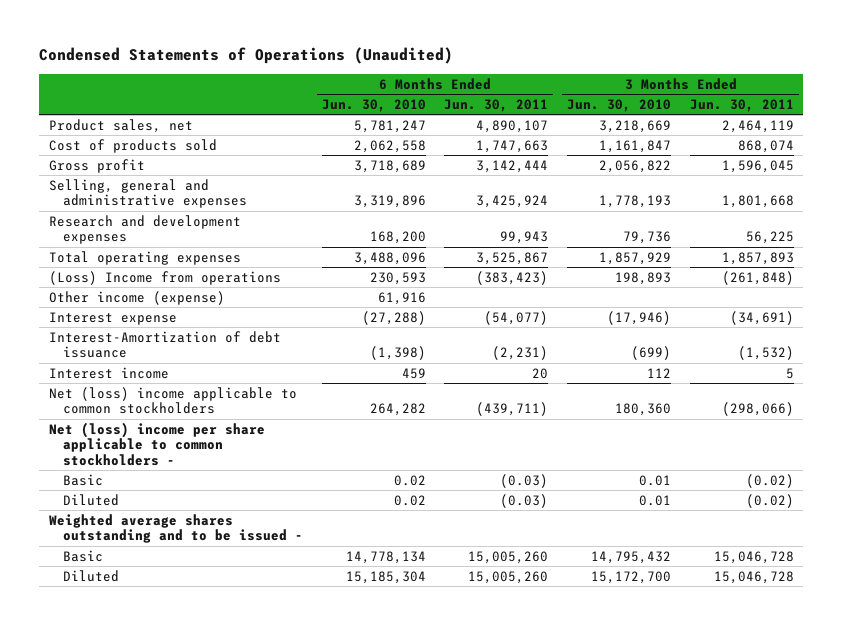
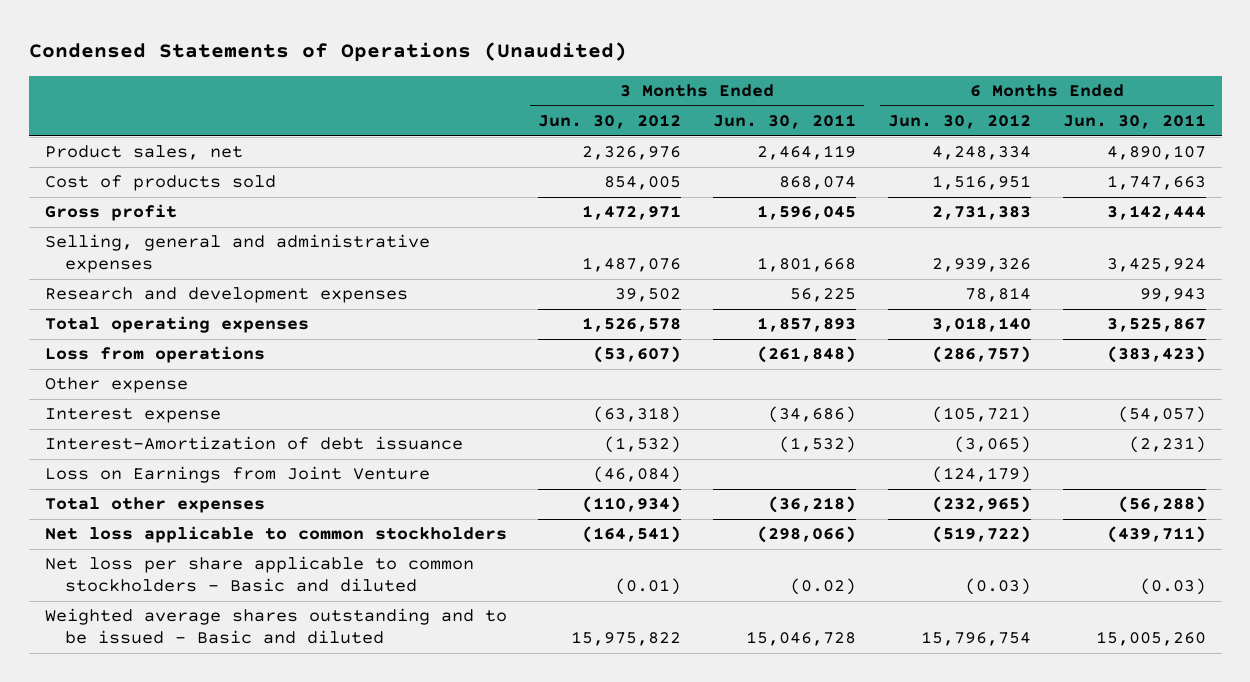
- | 6 Months Ended Jun. 30, 2010 | 6 Months Ended Jun. 30, 2011 | 3 Months Ended Jun. 30, 2010 | 3 Months Ended Jun. 30, 2011
+ | 3 Months Ended Jun. 30, 2012 | 3 Months Ended Jun. 30, 2011 | 6 Months Ended Jun. 30, 2012 | 6 Months Ended Jun. 30, 2011
- (Loss) Income from operations | 230,593 | (383,423) | 198,893 | (261,848)
- Other income (expense) | 61,916 | | |
- Interest expense | (27,288) | (54,077) | (17,946) | (34,691)
+ Loss from operations | (53,607) | (261,848) | (286,757) | (383,423)
+ Other expense
+ Interest expense | (63,318) | (34,686) | (105,721) | (54,057)
- Interest income | 459 | 20 | 112 | 5
- Net (loss) income applicable to common stockholders | 264,282 | (439,711) | 180,360 | (298,066)
- Net (loss) income per share applicable to common stockholders -
- Basic | 0.02 | (0.03) | 0.01 | (0.02)
- Diluted | 0.02 | (0.03) | 0.01 | (0.02)
- Weighted average shares outstanding and to be issued -
- Basic | 14,778,134 | 15,005,260 | 14,795,432 | 15,046,728
- Diluted | 15,185,304 | 15,005,260 | 15,172,700 | 15,046,728
+ Loss on Earnings from Joint Venture | (46,084) | | (124,179) |
+ Total other expenses | (110,934) | (36,218) | (232,965) | (56,288)
+ Net loss applicable to common stockholders | (164,541) | (298,066) | (519,722) | (439,711)
+ Net loss per share applicable to common stockholders - Basic and diluted | (0.01) | (0.02) | (0.03) | (0.03)
+ Weighted average shares outstanding and to be issued - Basic and diluted | 15,975,822 | 15,046,728 | 15,796,754 | 15,005,260

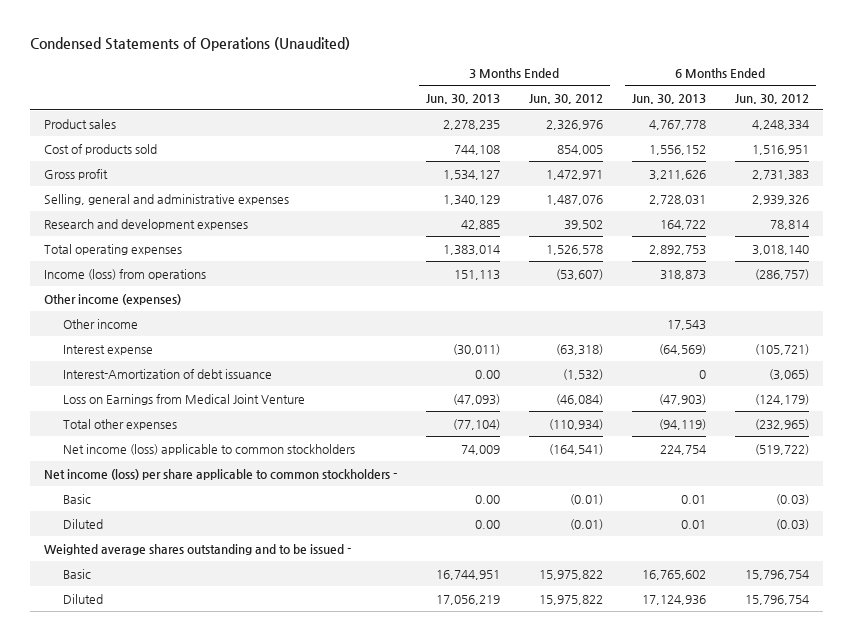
- | 3 Months Ended Jun. 30, 2012 | 3 Months Ended Jun. 30, 2011 | 6 Months Ended Jun. 30, 2012 | 6 Months Ended Jun. 30, 2011
+ | 3 Months Ended Jun. 30, 2013 | 3 Months Ended Jun. 30, 2012 | 6 Months Ended Jun. 30, 2013 | 6 Months Ended Jun. 30, 2012
- Product sales, net | 2,326,976 | 2,464,119 | 4,248,334 | 4,890,107
+ Product sales | 2,278,235 | 2,326,976 | 4,767,778 | 4,248,334
- Loss from operations | (53,607) | (261,848) | (286,757) | (383,423)
- Other expense
+ Income (loss) from operations | 151,113 | (53,607) | 318,873 | (286,757)
+ Other income (expenses)
+ Other income | | | 17,543 |
- Loss on Earnings from Joint Venture | (46,084) | | (124,179) |
+ Loss on Earnings from Medical Joint Venture | (47,093) | (46,084) | (47,903) | (124,179)
- Net loss applicable to common stockholders | (164,541) | (298,066) | (519,722) | (439,711)
- Net loss per share applicable to common stockholders - Basic and diluted | (0.01) | (0.02) | (0.03) | (0.03)
- Weighted average shares outstanding and to be issued - Basic and diluted | 15,975,822 | 15,046,728 | 15,796,754 | 15,005,260
+ Net income (loss) applicable to common stockholders | 74,009 | (164,541) | 224,754 | (519,722)
+ Net income (loss) per share applicable to common stockholders -
+ Basic | 0.00 | (0.01) | 0.01 | (0.03)
+ Diluted | 0.00 | (0.01) | 0.01 | (0.03)
+ Weighted average shares outstanding and to be issued -
+ Basic | 16,744,951 | 15,975,822 | 16,765,602 | 15,796,754
+ Diluted | 17,056,219 | 15,975,822 | 17,124,936 | 15,796,754

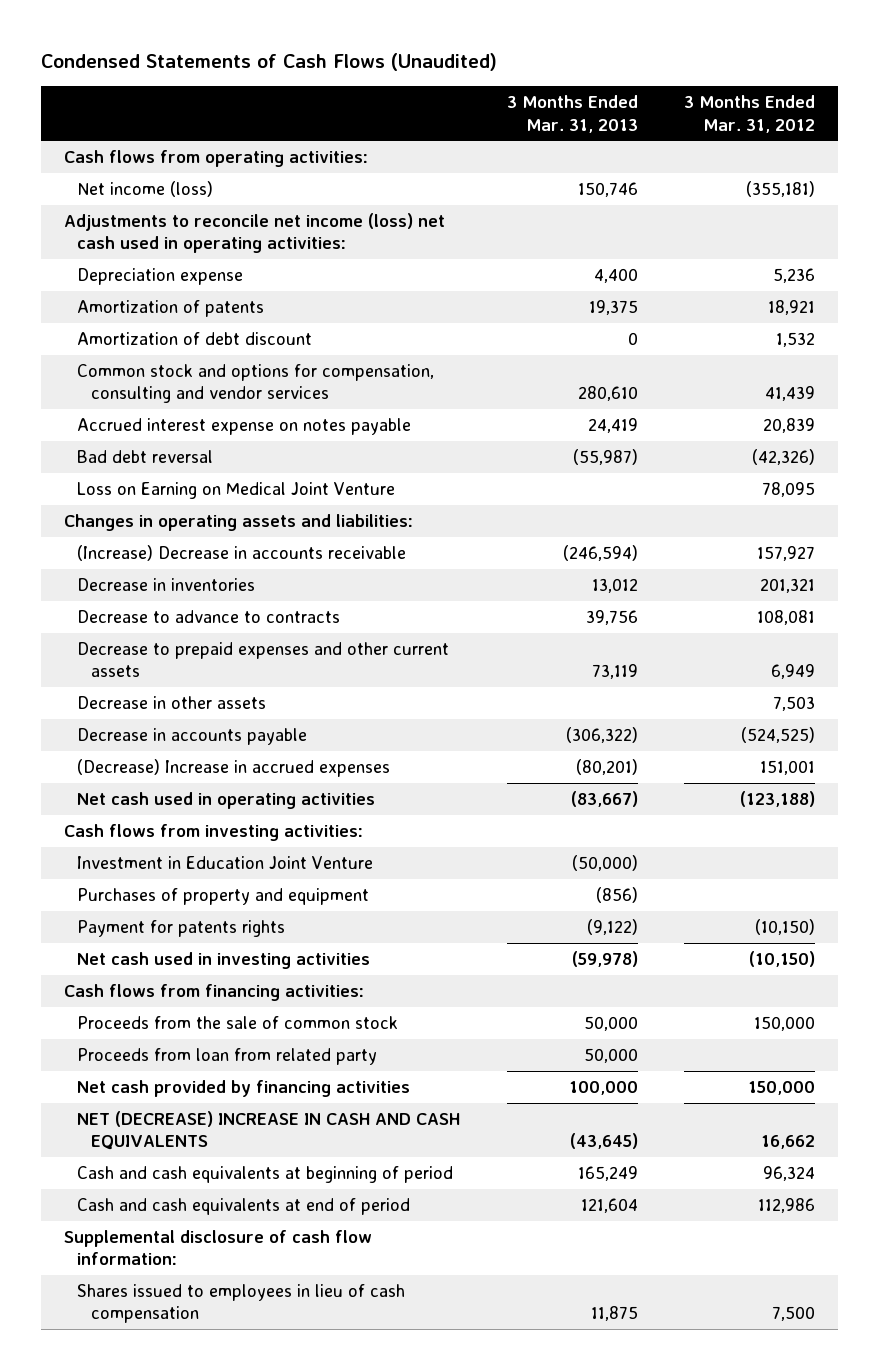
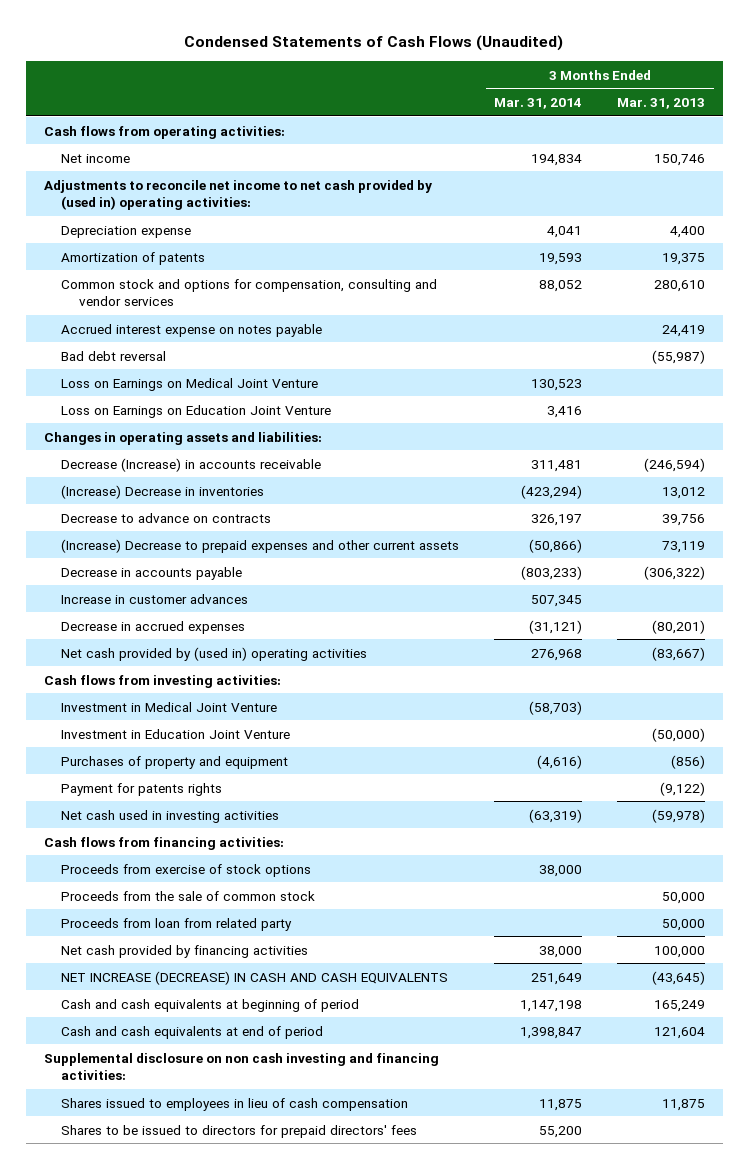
- | 3 Months Ended Mar. 31, 2013 | 3 Months Ended Mar. 31, 2012
+ | 3 Months Ended Mar. 31, 2014 | 3 Months Ended Mar. 31, 2013
- Net income (loss) | 150,746 | (355,181)
- Adjustments to reconcile net income (loss) net cash used in operating activities:
+ Net income | 194,834 | 150,746
+ Adjustments to reconcile net income to net cash provided by (used in) operating activities:
- Amortization of debt discount | 0 | 1,532
- Loss on Earning on Medical Joint Venture | | 78,095
+ Loss on Earnings on Medical Joint Venture | 130,523 |
+ Loss on Earnings on Education Joint Venture | 3,416 |
- (Increase) Decrease in accounts receivable | (246,594) | 157,927
- Decrease in inventories | 13,012 | 201,321
- Decrease to advance to contracts | 39,756 | 108,081
- Decrease to prepaid expenses and other current assets | 73,119 | 6,949
- Decrease in other assets | | 7,503
+ Decrease (Increase) in accounts receivable | 311,481 | (246,594)
+ (Increase) Decrease in inventories | (423,294) | 13,012
+ Decrease to advance on contracts | 326,197 | 39,756
+ (Increase) Decrease to prepaid expenses and other current assets | (50,866) | 73,119
- (Decrease) Increase in accrued expenses | (80,201) | 151,001
- Net cash used in operating activities | (83,667) | (123,188)
+ Increase in customer advances | 507,345 |
+ Decrease in accrued expenses | (31,121) | (80,201)
+ Net cash provided by (used in) operating activities | 276,968 | (83,667)
+ Investment in Medical Joint Venture | (58,703) |
+ Proceeds from exercise of stock options | 38,000 |
- NET (DECREASE) INCREASE IN CASH AND CASH EQUIVALENTS | (43,645) | 16,662
+ NET INCREASE (DECREASE) IN CASH AND CASH EQUIVALENTS | 251,649 | (43,645)
- Supplemental disclosure of cash flow information:
+ Supplemental disclosure on non cash investing and financing activities:
+ Shares to be issued to directors for prepaid directors' fees | 55,200 |

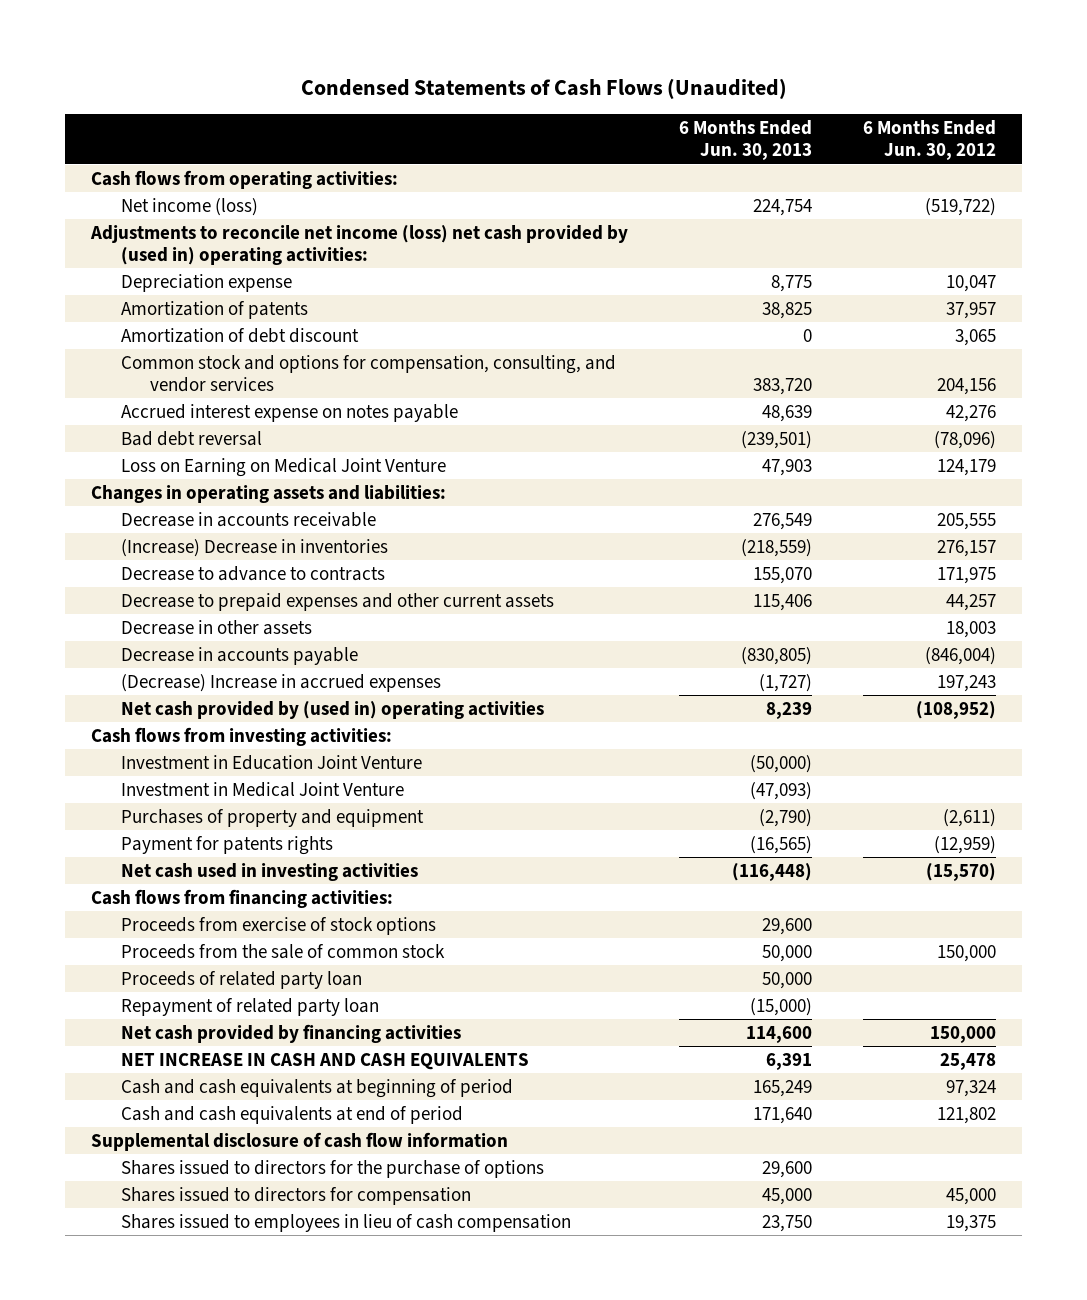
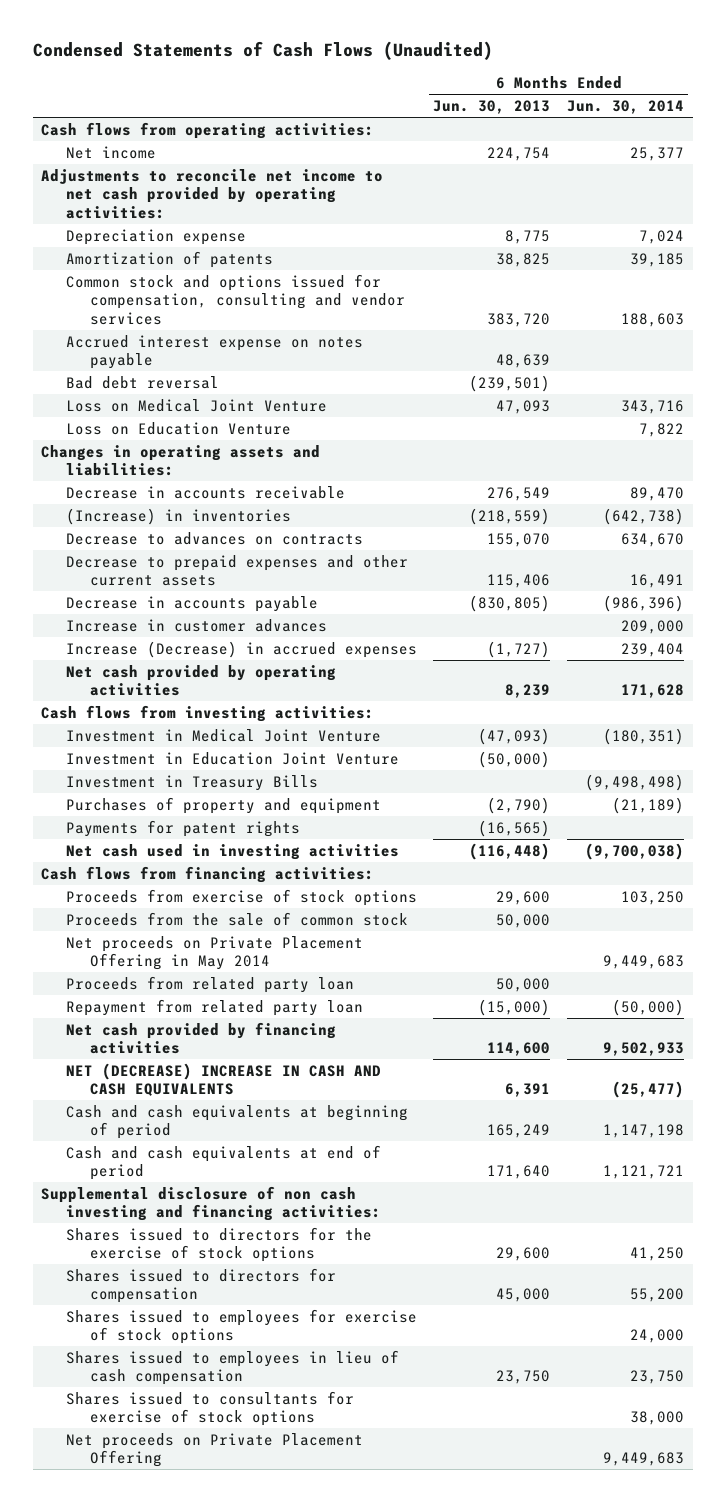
- | 6 Months Ended Jun. 30, 2013 | 6 Months Ended Jun. 30, 2012
+ | 6 Months Ended Jun. 30, 2013 | 6 Months Ended Jun. 30, 2014
- Net income (loss) | 224,754 | (519,722)
- Adjustments to reconcile net income (loss) net cash provided by (used in) operating activities:
+ Net income | 224,754 | 25,377
+ Adjustments to reconcile net income to net cash provided by operating activities:
- Amortization of debt discount | 0 | 3,065
- Common stock and options for compensation, consulting, and vendor services | 383,720 | 204,156
+ Common stock and options issued for compensation, consulting and vendor services | 383,720 | 188,603
- Loss on Earning on Medical Joint Venture | 47,903 | 124,179
+ Loss on Medical Joint Venture | 47,093 | 343,716
+ Loss on Education Venture | | 7,822
- (Increase) Decrease in inventories | (218,559) | 276,157
- Decrease to advance to contracts | 155,070 | 171,975
+ (Increase) in inventories | (218,559) | (642,738)
+ Decrease to advances on contracts | 155,070 | 634,670
- Decrease in other assets | | 18,003
- (Decrease) Increase in accrued expenses | (1,727) | 197,243
- Net cash provided by (used in) operating activities | 8,239 | (108,952)
+ Increase in customer advances | | 209,000
+ Increase (Decrease) in accrued expenses | (1,727) | 239,404
+ Net cash provided by operating activities | 8,239 | 171,628
moved down: Investment in Education Joint Venture | (50,000) |
+ Investment in Treasury Bills | | (9,498,498)
- Payment for patents rights | (16,565) | (12,959)
+ Payments for patent rights | (16,565) |
- Proceeds of related party loan | 50,000 |
- Repayment of related party loan | (15,000) |
+ Net proceeds on Private Placement Offering in May 2014 | | 9,449,683
+ Proceeds from related party loan | 50,000 |
+ Repayment from related party loan | (15,000) | (50,000)
- NET INCREASE IN CASH AND CASH EQUIVALENTS | 6,391 | 25,478
+ NET (DECREASE) INCREASE IN CASH AND CASH EQUIVALENTS | 6,391 | (25,477)
- Supplemental disclosure of cash flow information
- Shares issued to directors for the purchase of options | 29,600 |
+ Supplemental disclosure of non cash investing and financing activities:
+ Shares issued to directors for the exercise of stock options | 29,600 | 41,250
+ Shares issued to employees for exercise of stock options | | 24,000
+ Shares issued to consultants for exercise of stock options | | 38,000
+ Net proceeds on Private Placement Offering | | 9,449,683

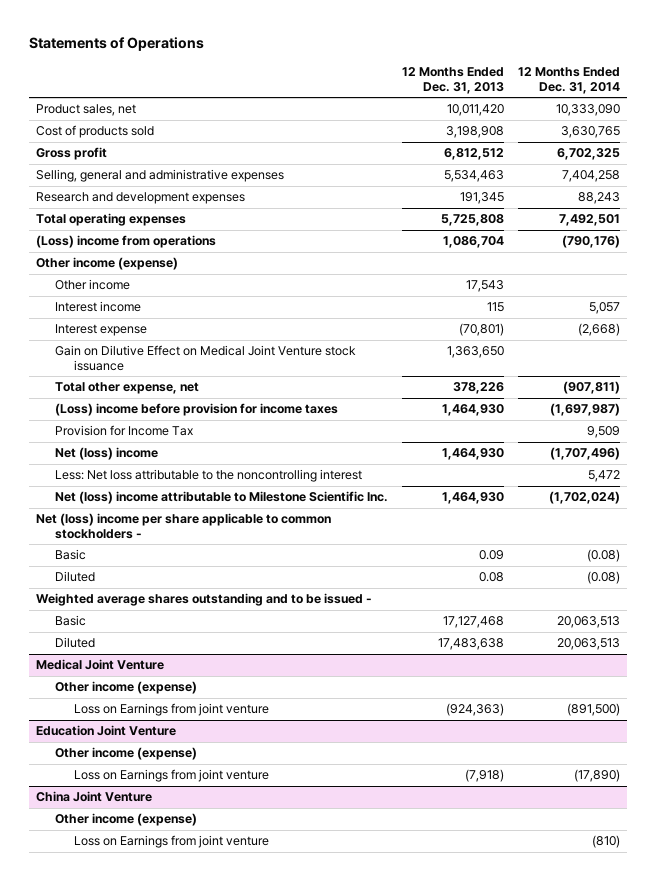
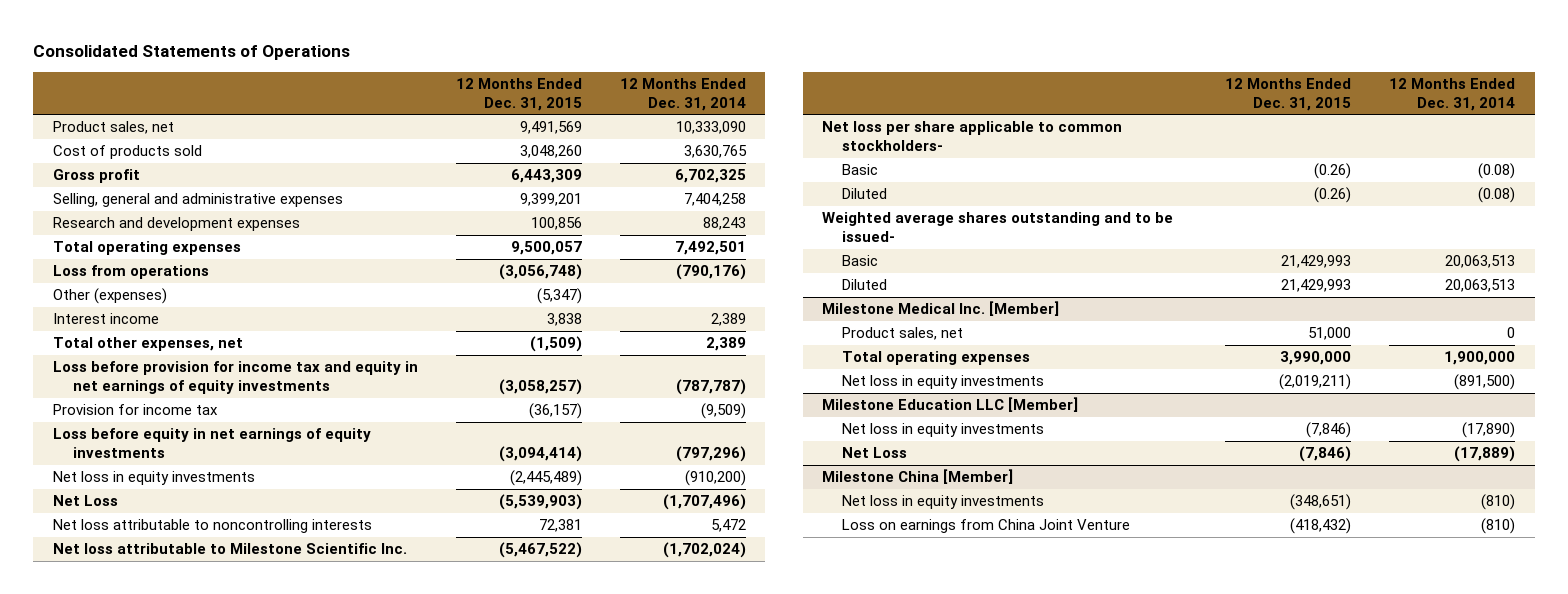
- Statements of Operations
+ Consolidated Statements of Operations
- | 12 Months Ended Dec. 31, 2013 | 12 Months Ended Dec. 31, 2014
+ | 12 Months Ended Dec. 31, 2015 | 12 Months Ended Dec. 31, 2014
- (Loss) income from operations | 1,086,704 | (790,176)
- Other income (expense)
- Other income | 17,543 |
- Interest income | 115 | 5,057
- Interest expense | (70,801) | (2,668)
- Gain on Dilutive Effect on Medical Joint Venture stock issuance | 1,363,650 |
- Total other expense, net | 378,226 | (907,811)
- (Loss) income before provision for income taxes | 1,464,930 | (1,697,987)
- Provision for Income Tax | | 9,509
- Net (loss) income | 1,464,930 | (1,707,496)
- Less: Net loss attributable to the noncontrolling interest | | 5,472
- Net (loss) income attributable to Milestone Scientific Inc. | 1,464,930 | (1,702,024)
- Net (loss) income per share applicable to common stockholders -
+ Loss from operations | (3,056,748) | (790,176)
+ Other (expenses) | (5,347) |
+ Interest income | 3,838 | 2,389
+ Total other expenses, net | (1,509) | 2,389
+ Loss before provision for income tax and equity in net earnings of equity investments | (3,058,257) | (787,787)
+ Provision for income tax | (36,157) | (9,509)
+ Loss before equity in net earnings of equity investments | (3,094,414) | (797,296)
+ Net loss in equity investments | (2,445,489) | (910,200)
+ Net Loss | (5,539,903) | (1,707,496)
+ Net loss attributable to noncontrolling interests | 72,381 | 5,472
+ Net loss attributable to Milestone Scientific Inc. | (5,467,522) | (1,702,024)
+ Net loss per share applicable to common stockholders-
- Weighted average shares outstanding and to be issued -
+ Weighted average shares outstanding and to be issued-
- Medical Joint Venture
- Other income (expense)
- Loss on Earnings from joint venture | (924,363) | (891,500)
- Education Joint Venture
- Other income (expense)
- Loss on Earnings from joint venture | (7,918) | (17,890)
- China Joint Venture
- Other income (expense)
- Loss on Earnings from joint venture | | (810)
+ Milestone Medical Inc. [Member]
+ Product sales, net | 51,000 | 0
+ Total operating expenses | 3,990,000 | 1,900,000
+ Net loss in equity investments | (2,019,211) | (891,500)
+ Milestone Education LLC [Member]
+ Net loss in equity investments | (7,846) | (17,890)
+ Net Loss | (7,846) | (17,889)
+ Milestone China [Member]
+ Net loss in equity investments | (348,651) | (810)
+ Loss on earnings from China Joint Venture | (418,432) | (810)

